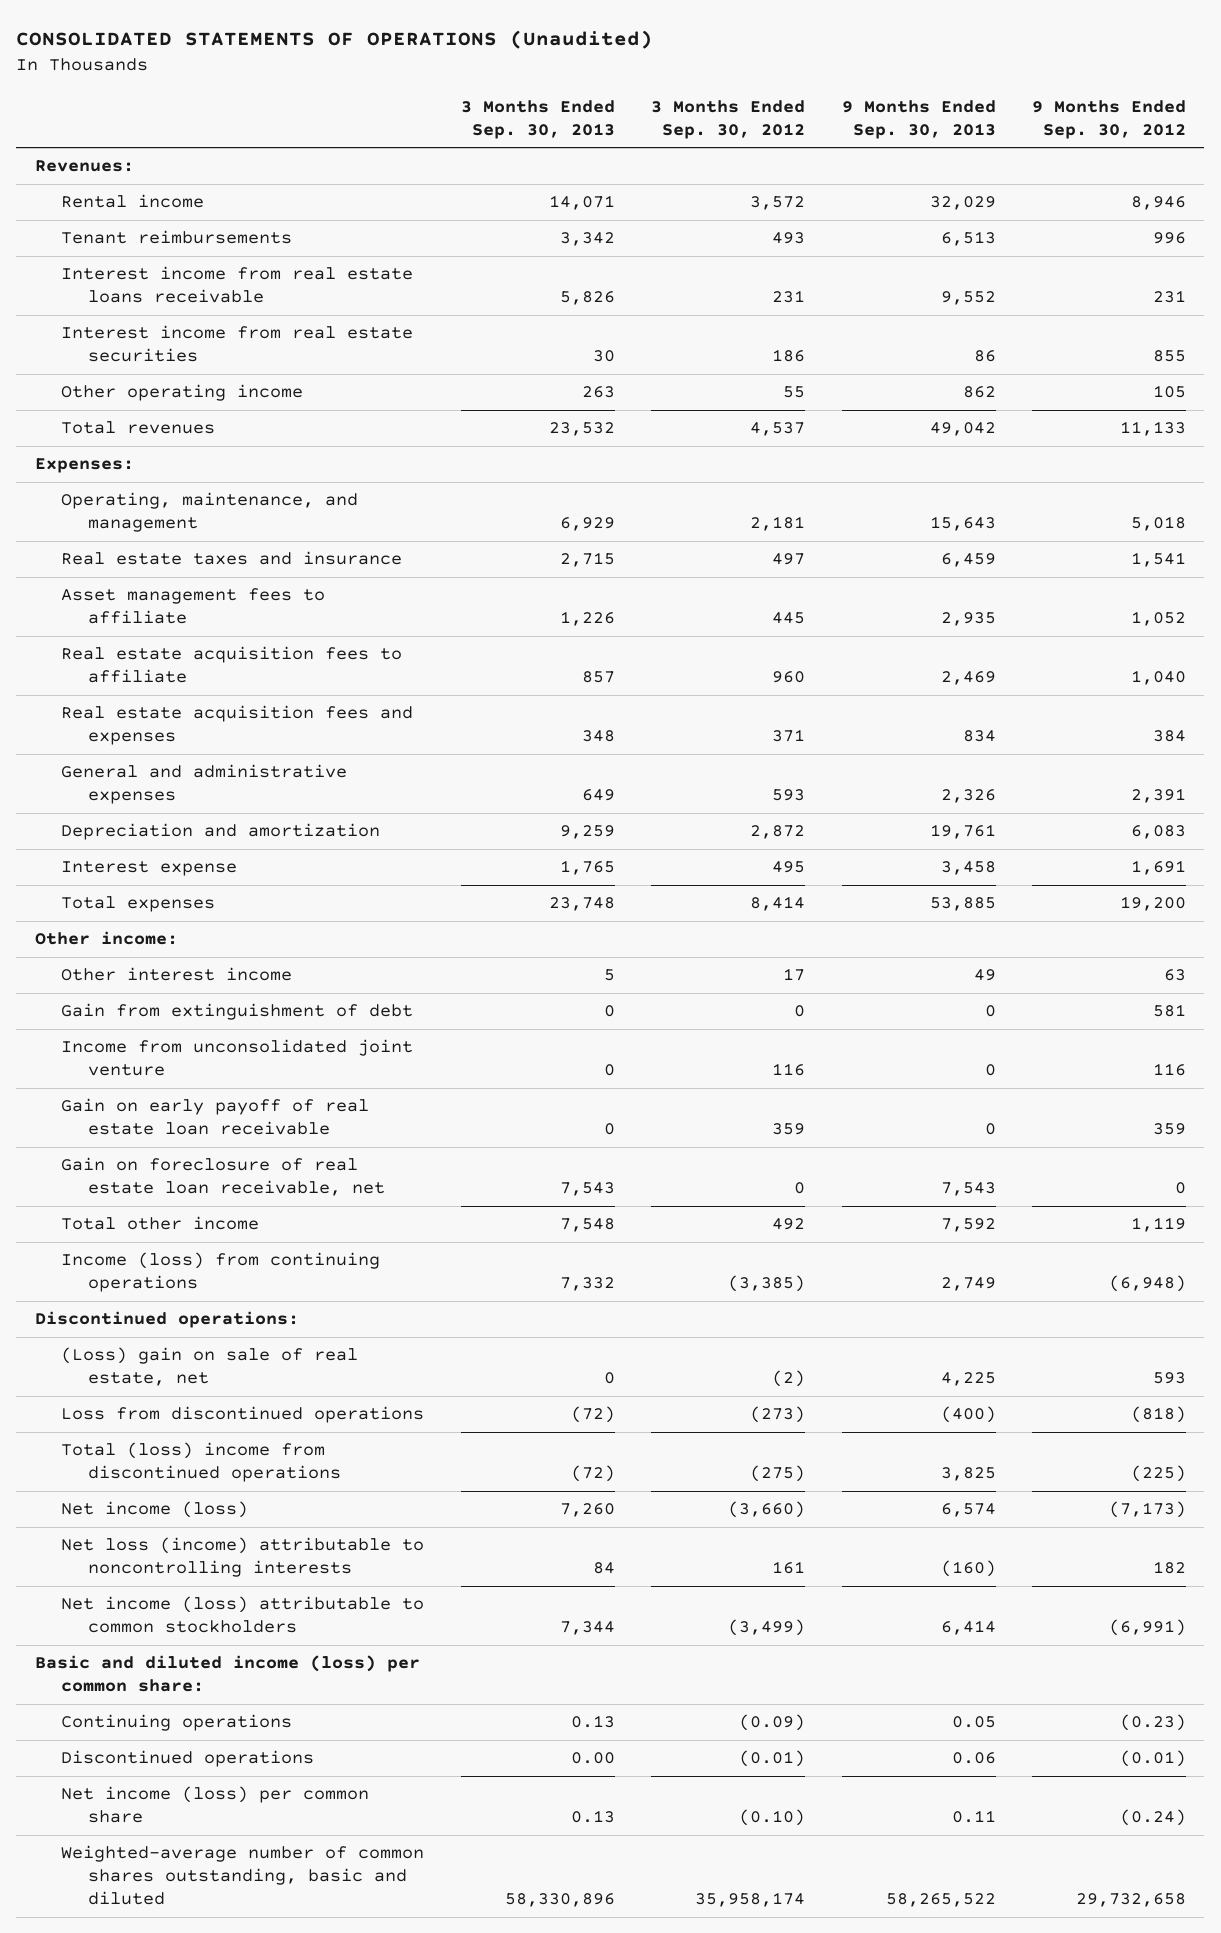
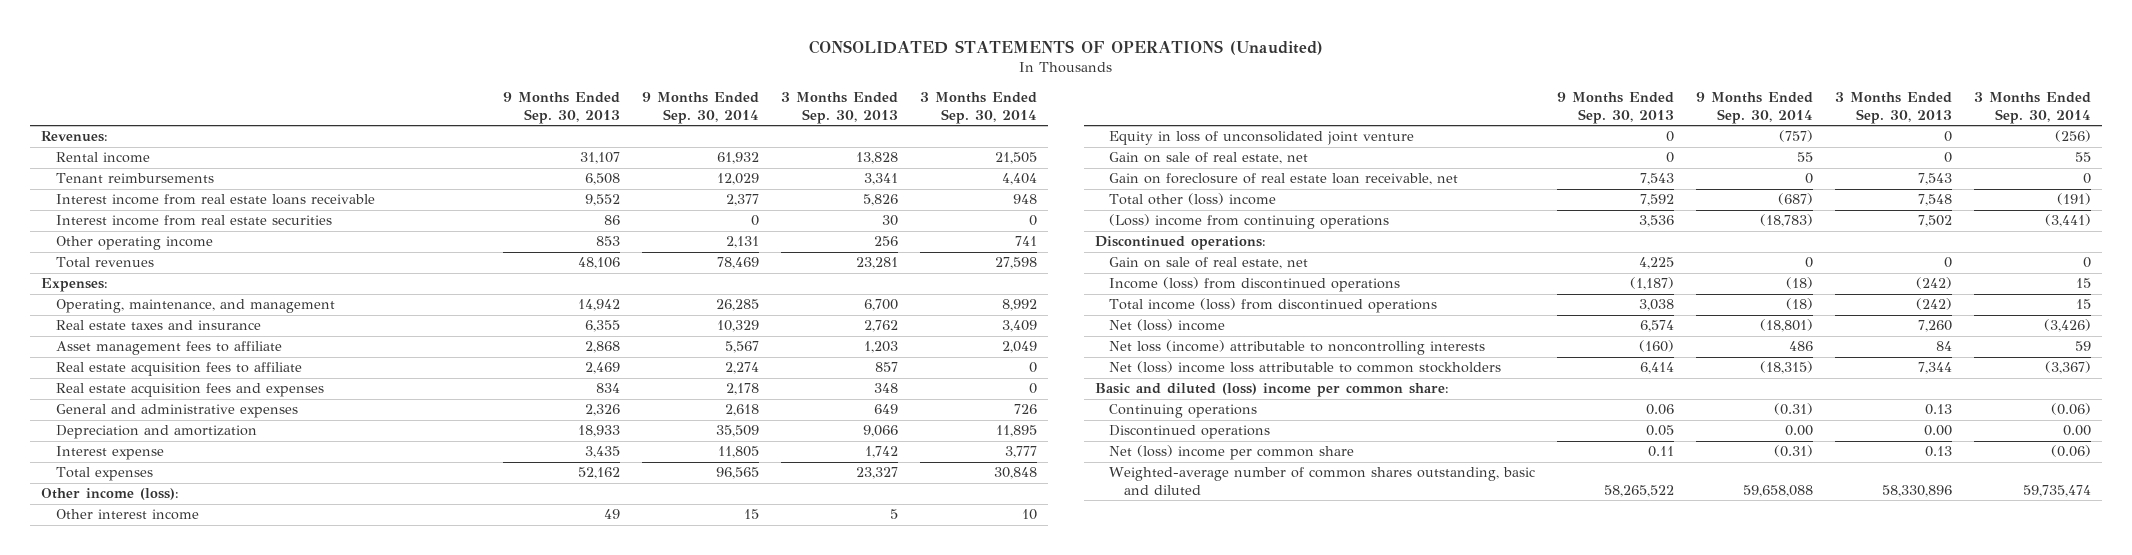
- | 3 Months Ended Sep. 30, 2013 | 3 Months Ended Sep. 30, 2012 | 9 Months Ended Sep. 30, 2013 | 9 Months Ended Sep. 30, 2012
+ | 9 Months Ended Sep. 30, 2013 | 9 Months Ended Sep. 30, 2014 | 3 Months Ended Sep. 30, 2013 | 3 Months Ended Sep. 30, 2014
- Rental income | 14,071 | 3,572 | 32,029 | 8,946
- Tenant reimbursements | 3,342 | 493 | 6,513 | 996
+ Rental income | 31,107 | 61,932 | 13,828 | 21,505
+ Tenant reimbursements | 6,508 | 12,029 | 3,341 | 4,404
- Other operating income | 263 | 55 | 862 | 105
- Total revenues | 23,532 | 4,537 | 49,042 | 11,133
+ Other operating income | 853 | 2,131 | 256 | 741
+ Total revenues | 48,106 | 78,469 | 23,281 | 27,598
- Operating, maintenance, and management | 6,929 | 2,181 | 15,643 | 5,018
- Real estate taxes and insurance | 2,715 | 497 | 6,459 | 1,541
- Asset management fees to affiliate | 1,226 | 445 | 2,935 | 1,052
+ Operating, maintenance, and management | 14,942 | 26,285 | 6,700 | 8,992
+ Real estate taxes and insurance | 6,355 | 10,329 | 2,762 | 3,409
+ Asset management fees to affiliate | 2,868 | 5,567 | 1,203 | 2,049
- Depreciation and amortization | 9,259 | 2,872 | 19,761 | 6,083
- Interest expense | 1,765 | 495 | 3,458 | 1,691
- Total expenses | 23,748 | 8,414 | 53,885 | 19,200
- Other income:
+ Depreciation and amortization | 18,933 | 35,509 | 9,066 | 11,895
+ Interest expense | 3,435 | 11,805 | 1,742 | 3,777
+ Total expenses | 52,162 | 96,565 | 23,327 | 30,848
+ Other income (loss):
- Gain from extinguishment of debt | 0 | 0 | 0 | 581
- Income from unconsolidated joint venture | 0 | 116 | 0 | 116
- Gain on early payoff of real estate loan receivable | 0 | 359 | 0 | 359
+ Equity in loss of unconsolidated joint venture | 0 | (757) | 0 | (256)
+ Gain on sale of real estate, net | 0 | 55 | 0 | 55
- Total other income | 7,548 | 492 | 7,592 | 1,119
- Income (loss) from continuing operations | 7,332 | (3,385) | 2,749 | (6,948)
+ Total other (loss) income | 7,592 | (687) | 7,548 | (191)
+ (Loss) income from continuing operations | 3,536 | (18,783) | 7,502 | (3,441)
- (Loss) gain on sale of real estate, net | 0 | (2) | 4,225 | 593
- Loss from discontinued operations | (72) | (273) | (400) | (818)
- Total (loss) income from discontinued operations | (72) | (275) | 3,825 | (225)
- Net income (loss) | 7,260 | (3,660) | 6,574 | (7,173)
+ Gain on sale of real estate, net | 4,225 | 0 | 0 | 0
+ Income (loss) from discontinued operations | (1,187) | (18) | (242) | 15
+ Total income (loss) from discontinued operations | 3,038 | (18) | (242) | 15
+ Net (loss) income | 6,574 | (18,801) | 7,260 | (3,426)
- Net income (loss) attributable to common stockholders | 7,344 | (3,499) | 6,414 | (6,991)
- Basic and diluted income (loss) per common share:
- Continuing operations | 0.13 | (0.09) | 0.05 | (0.23)
- Discontinued operations | 0.00 | (0.01) | 0.06 | (0.01)
- Net income (loss) per common share | 0.13 | (0.10) | 0.11 | (0.24)
+ Net (loss) income loss attributable to common stockholders | 6,414 | (18,315) | 7,344 | (3,367)
+ Basic and diluted (loss) income per common share:
+ Continuing operations | 0.06 | (0.31) | 0.13 | (0.06)
+ Discontinued operations | 0.05 | 0.00 | 0.00 | 0.00
+ Net (loss) income per common share | 0.11 | (0.31) | 0.13 | (0.06)

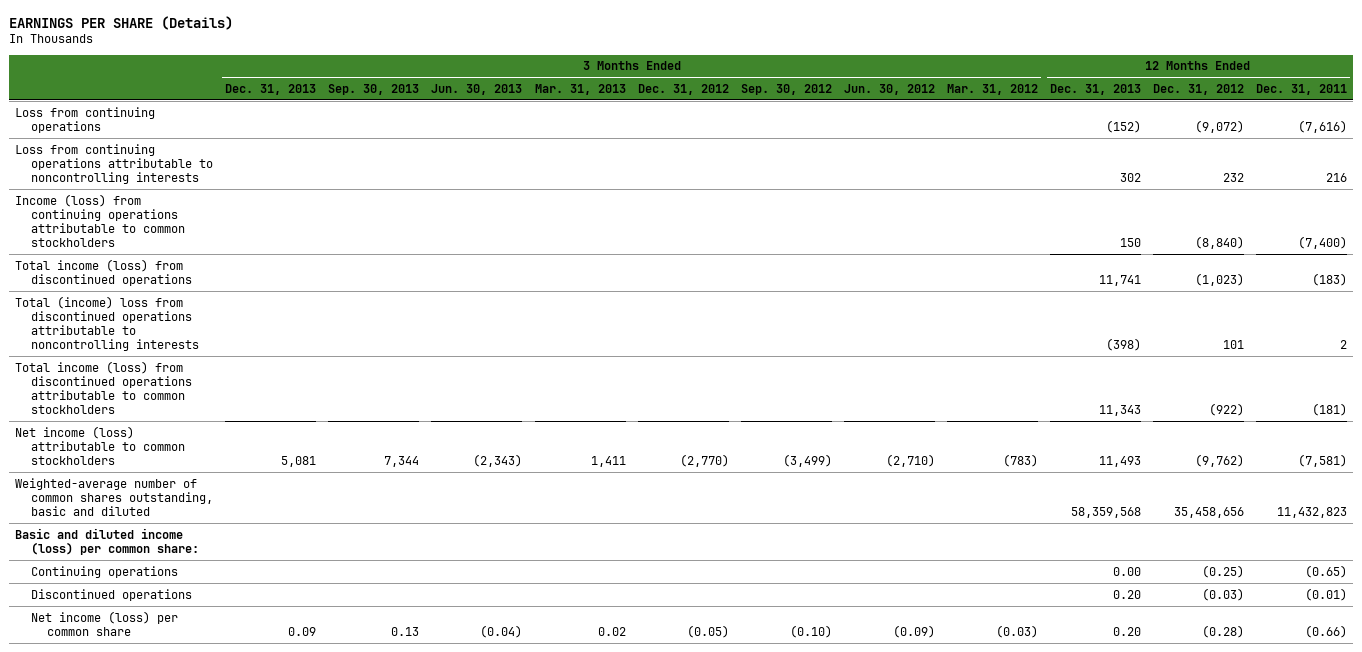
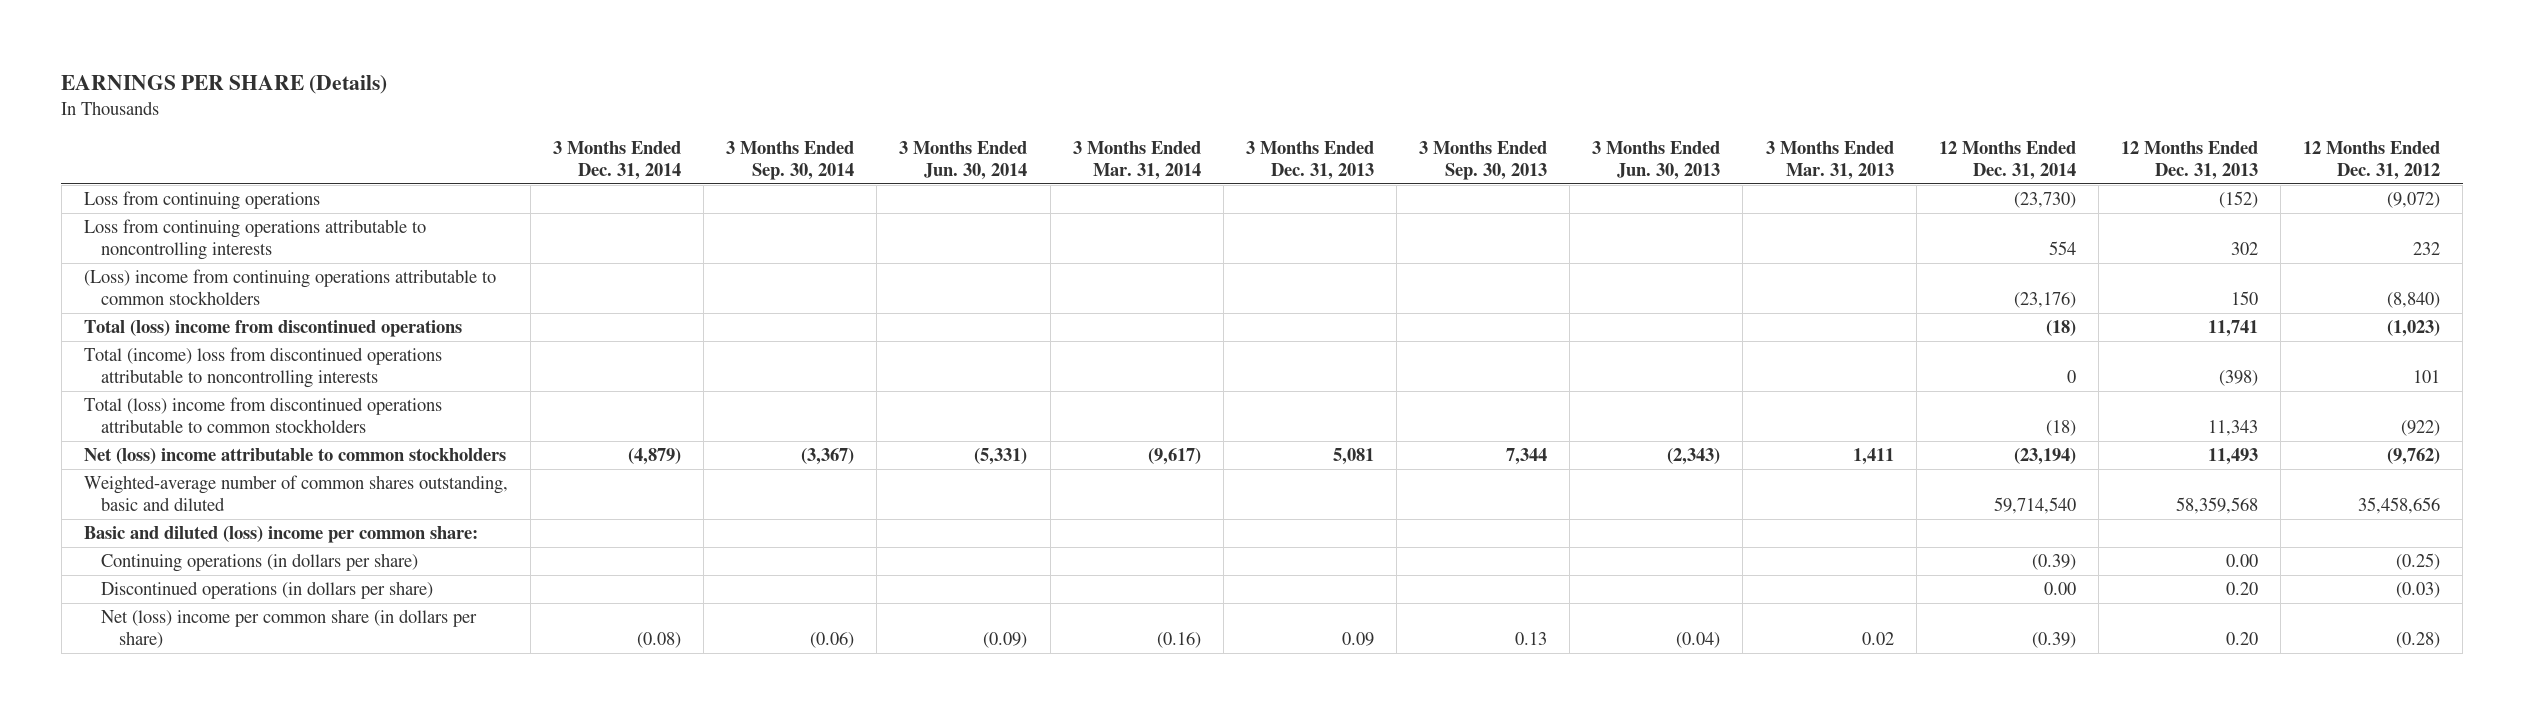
- | 3 Months Ended Dec. 31, 2013 | 3 Months Ended Sep. 30, 2013 | 3 Months Ended Jun. 30, 2013 | 3 Months Ended Mar. 31, 2013 | 3 Months Ended Dec. 31, 2012 | 3 Months Ended Sep. 30, 2012 | 3 Months Ended Jun. 30, 2012 | 3 Months Ended Mar. 31, 2012 | 12 Months Ended Dec. 31, 2013 | 12 Months Ended Dec. 31, 2012 | 12 Months Ended Dec. 31, 2011
+ | 3 Months Ended Dec. 31, 2014 | 3 Months Ended Sep. 30, 2014 | 3 Months Ended Jun. 30, 2014 | 3 Months Ended Mar. 31, 2014 | 3 Months Ended Dec. 31, 2013 | 3 Months Ended Sep. 30, 2013 | 3 Months Ended Jun. 30, 2013 | 3 Months Ended Mar. 31, 2013 | 12 Months Ended Dec. 31, 2014 | 12 Months Ended Dec. 31, 2013 | 12 Months Ended Dec. 31, 2012
- Income (loss) from continuing operations attributable to common stockholders | | | | | | | | | 150 | (8,840) | (7,400)
- Total income (loss) from discontinued operations | | | | | | | | | 11,741 | (1,023) | (183)
+ (Loss) income from continuing operations attributable to common stockholders | | | | | | | | | (23,176) | 150 | (8,840)
+ Total (loss) income from discontinued operations | | | | | | | | | (18) | 11,741 | (1,023)
- Total income (loss) from discontinued operations attributable to common stockholders | | | | | | | | | 11,343 | (922) | (181)
- Net income (loss) attributable to common stockholders | 5,081 | 7,344 | (2,343) | 1,411 | (2,770) | (3,499) | (2,710) | (783) | 11,493 | (9,762) | (7,581)
+ Total (loss) income from discontinued operations attributable to common stockholders | | | | | | | | | (18) | 11,343 | (922)
+ Net (loss) income attributable to common stockholders | (4,879) | (3,367) | (5,331) | (9,617) | 5,081 | 7,344 | (2,343) | 1,411 | (23,194) | 11,493 | (9,762)
- Basic and diluted income (loss) per common share:
- Continuing operations | | | | | | | | | 0.00 | (0.25) | (0.65)
- Discontinued operations | | | | | | | | | 0.20 | (0.03) | (0.01)
- Net income (loss) per common share | 0.09 | 0.13 | (0.04) | 0.02 | (0.05) | (0.10) | (0.09) | (0.03) | 0.20 | (0.28) | (0.66)
+ Basic and diluted (loss) income per common share:
+ Continuing operations (in dollars per share) | | | | | | | | | (0.39) | 0.00 | (0.25)
+ Discontinued operations (in dollars per share) | | | | | | | | | 0.00 | 0.20 | (0.03)
+ Net (loss) income per common share (in dollars per share) | (0.08) | (0.06) | (0.09) | (0.16) | 0.09 | 0.13 | (0.04) | 0.02 | (0.39) | 0.20 | (0.28)

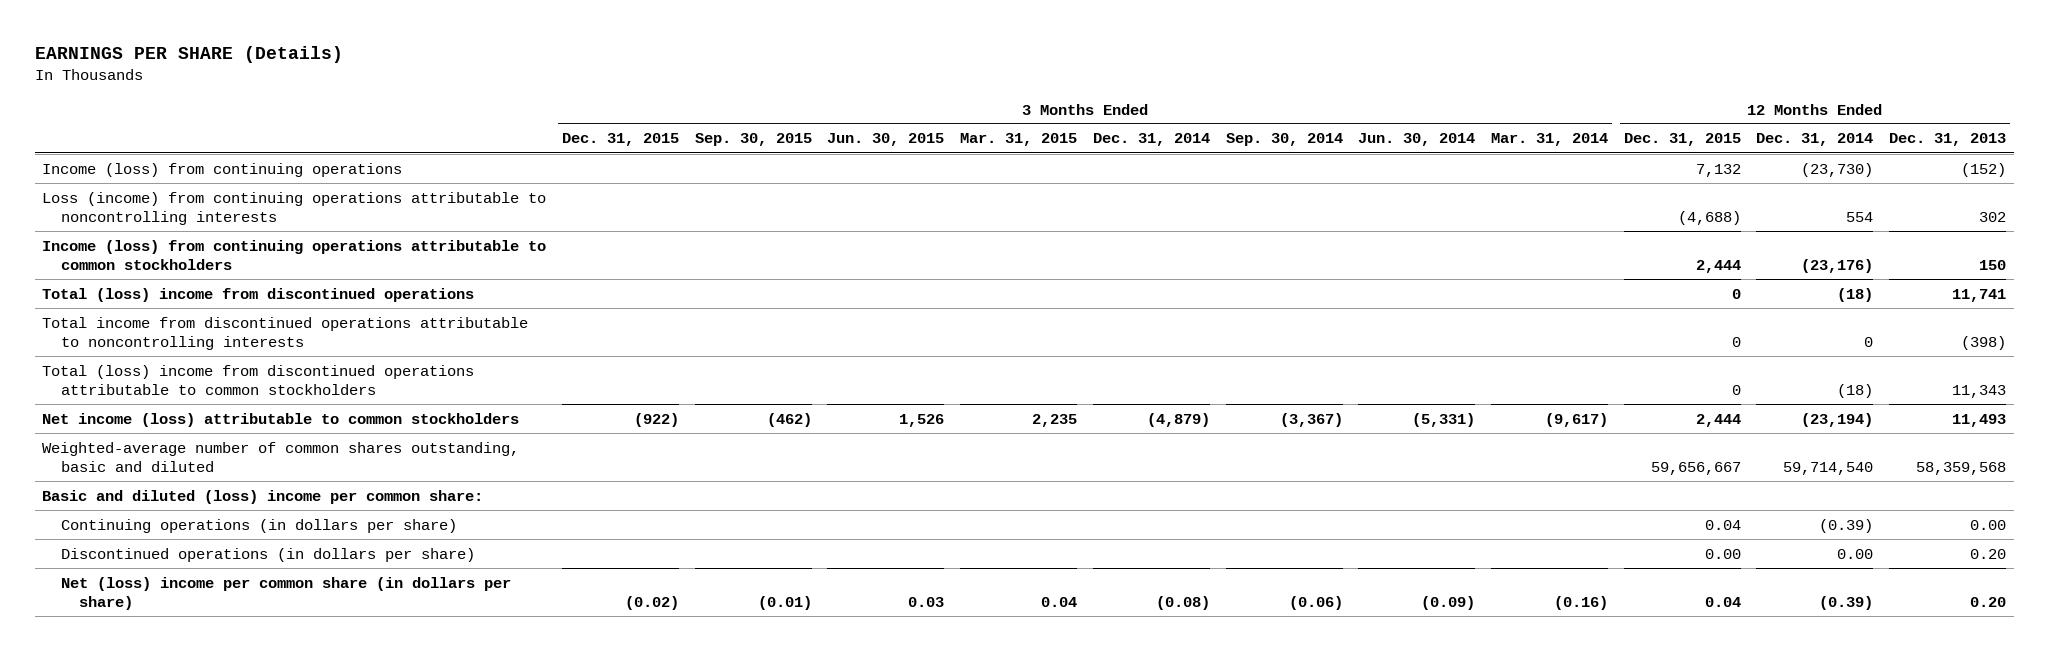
- | 3 Months Ended Dec. 31, 2014 | 3 Months Ended Sep. 30, 2014 | 3 Months Ended Jun. 30, 2014 | 3 Months Ended Mar. 31, 2014 | 3 Months Ended Dec. 31, 2013 | 3 Months Ended Sep. 30, 2013 | 3 Months Ended Jun. 30, 2013 | 3 Months Ended Mar. 31, 2013 | 12 Months Ended Dec. 31, 2014 | 12 Months Ended Dec. 31, 2013 | 12 Months Ended Dec. 31, 2012
+ | 3 Months Ended Dec. 31, 2015 | 3 Months Ended Sep. 30, 2015 | 3 Months Ended Jun. 30, 2015 | 3 Months Ended Mar. 31, 2015 | 3 Months Ended Dec. 31, 2014 | 3 Months Ended Sep. 30, 2014 | 3 Months Ended Jun. 30, 2014 | 3 Months Ended Mar. 31, 2014 | 12 Months Ended Dec. 31, 2015 | 12 Months Ended Dec. 31, 2014 | 12 Months Ended Dec. 31, 2013
- Loss from continuing operations | | | | | | | | | (23,730) | (152) | (9,072)
- Loss from continuing operations attributable to noncontrolling interests | | | | | | | | | 554 | 302 | 232
- (Loss) income from continuing operations attributable to common stockholders | | | | | | | | | (23,176) | 150 | (8,840)
+ Income (loss) from continuing operations | | | | | | | | | 7,132 | (23,730) | (152)
+ Loss (income) from continuing operations attributable to noncontrolling interests | | | | | | | | | (4,688) | 554 | 302
+ Income (loss) from continuing operations attributable to common stockholders | | | | | | | | | 2,444 | (23,176) | 150
- Total (income) loss from discontinued operations attributable to noncontrolling interests | | | | | | | | | 0 | (398) | 101
+ Total income from discontinued operations attributable to noncontrolling interests | | | | | | | | | 0 | 0 | (398)
- Net (loss) income attributable to common stockholders | (4,879) | (3,367) | (5,331) | (9,617) | 5,081 | 7,344 | (2,343) | 1,411 | (23,194) | 11,493 | (9,762)
+ Net income (loss) attributable to common stockholders | (922) | (462) | 1,526 | 2,235 | (4,879) | (3,367) | (5,331) | (9,617) | 2,444 | (23,194) | 11,493

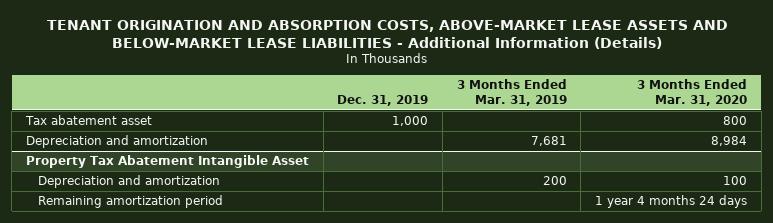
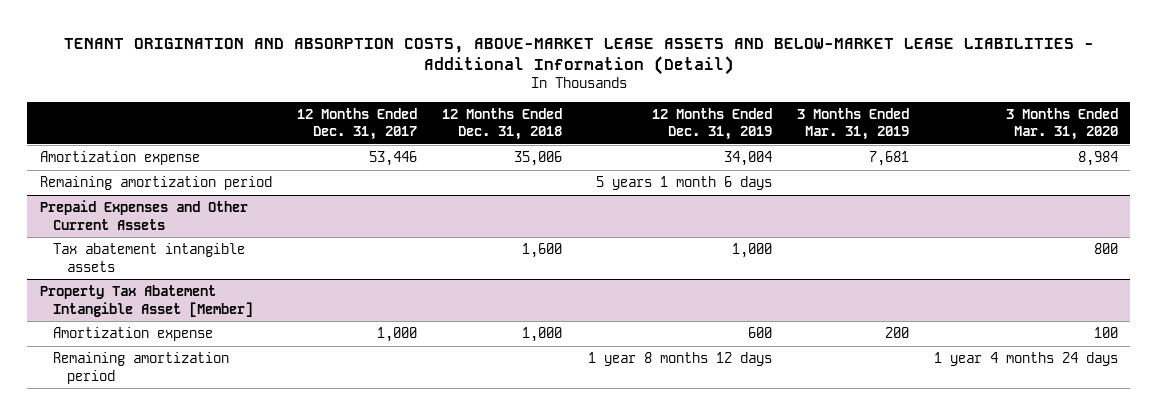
- TENANT ORIGINATION AND ABSORPTION COSTS, ABOVE-MARKET LEASE ASSETS AND BELOW-MARKET LEASE LIABILITIES - Additional Information (Details)
+ TENANT ORIGINATION AND ABSORPTION COSTS, ABOVE-MARKET LEASE ASSETS AND BELOW-MARKET LEASE LIABILITIES - Additional Information (Detail)
- | Dec. 31, 2019 | 3 Months Ended Mar. 31, 2019 | 3 Months Ended Mar. 31, 2020
+ | 12 Months Ended Dec. 31, 2017 | 12 Months Ended Dec. 31, 2018 | 12 Months Ended Dec. 31, 2019 | 3 Months Ended Mar. 31, 2019 | 3 Months Ended Mar. 31, 2020
- Tax abatement asset | 1,000 | | 800
- Depreciation and amortization | | 7,681 | 8,984
- Property Tax Abatement Intangible Asset
- Depreciation and amortization | | 200 | 100
+ Amortization expense | 53,446 | 35,006 | 34,004 | 7,681 | 8,984
+ Remaining amortization period | | | 5 years 1 month 6 days | |
+ Prepaid Expenses and Other Current Assets
+ Tax abatement intangible assets | | 1,600 | 1,000 | | 800
+ Property Tax Abatement Intangible Asset [Member]
+ Amortization expense | 1,000 | 1,000 | 600 | 200 | 100

